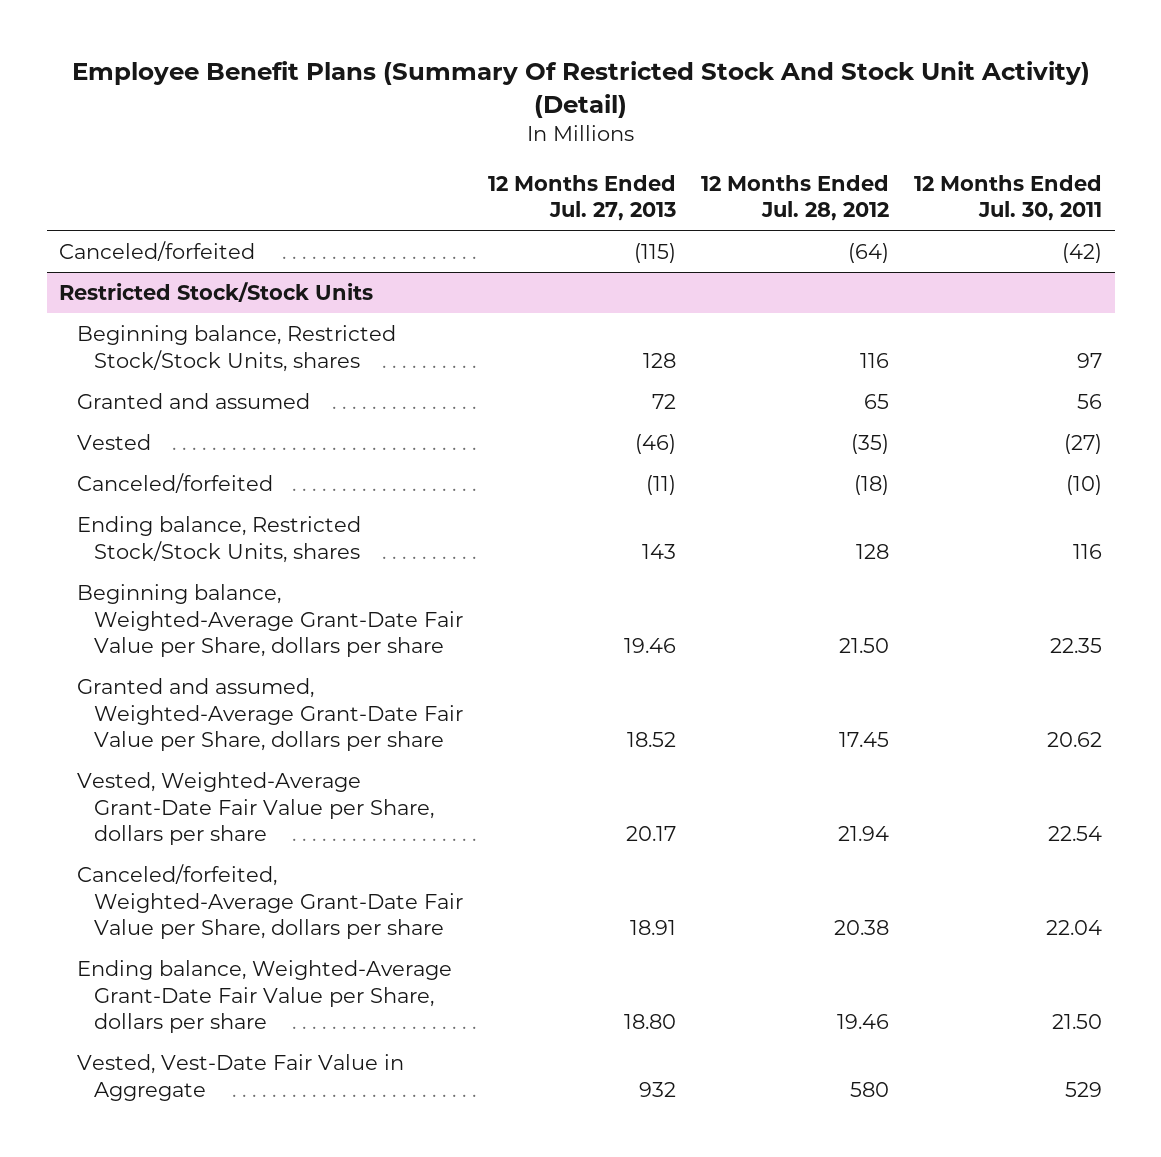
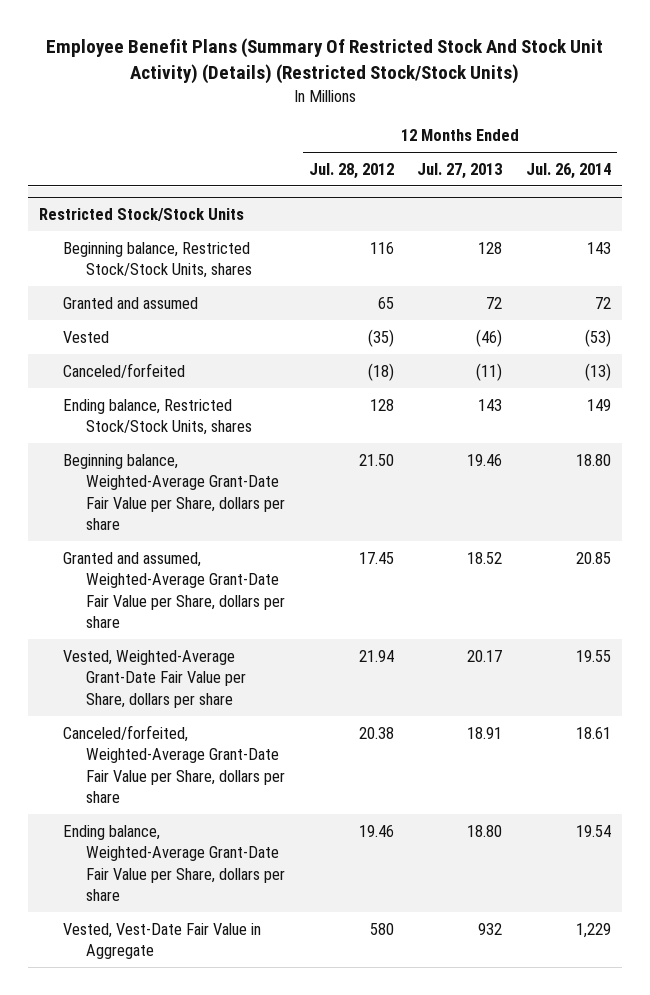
- Employee Benefit Plans (Summary Of Restricted Stock And Stock Unit Activity) (Detail)
+ Employee Benefit Plans (Summary Of Restricted Stock And Stock Unit Activity) (Details) (Restricted Stock/Stock Units)
- | 12 Months Ended Jul. 27, 2013 | 12 Months Ended Jul. 28, 2012 | 12 Months Ended Jul. 30, 2011
+ | 12 Months Ended Jul. 28, 2012 | 12 Months Ended Jul. 27, 2013 | 12 Months Ended Jul. 26, 2014
- Canceled/forfeited | (115) | (64) | (42)

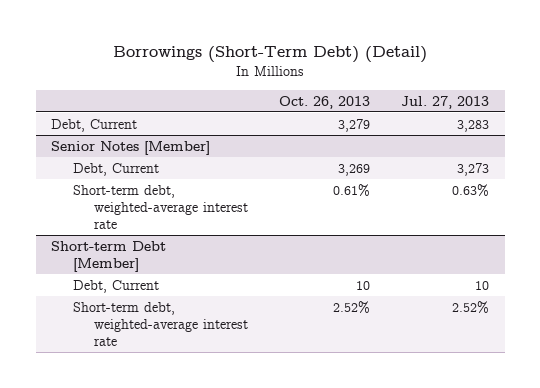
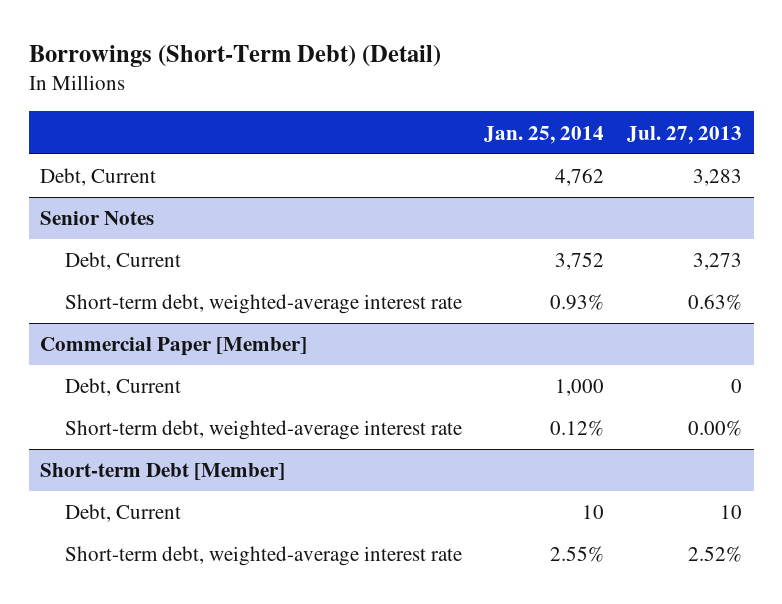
- | Oct. 26, 2013 | Jul. 27, 2013
+ | Jan. 25, 2014 | Jul. 27, 2013
- Senior Notes [Member]
+ Senior Notes
+ Commercial Paper [Member]
+ Debt, Current | 1,000 | 0
+ Short-term debt, weighted-average interest rate | 0.12% | 0.00%

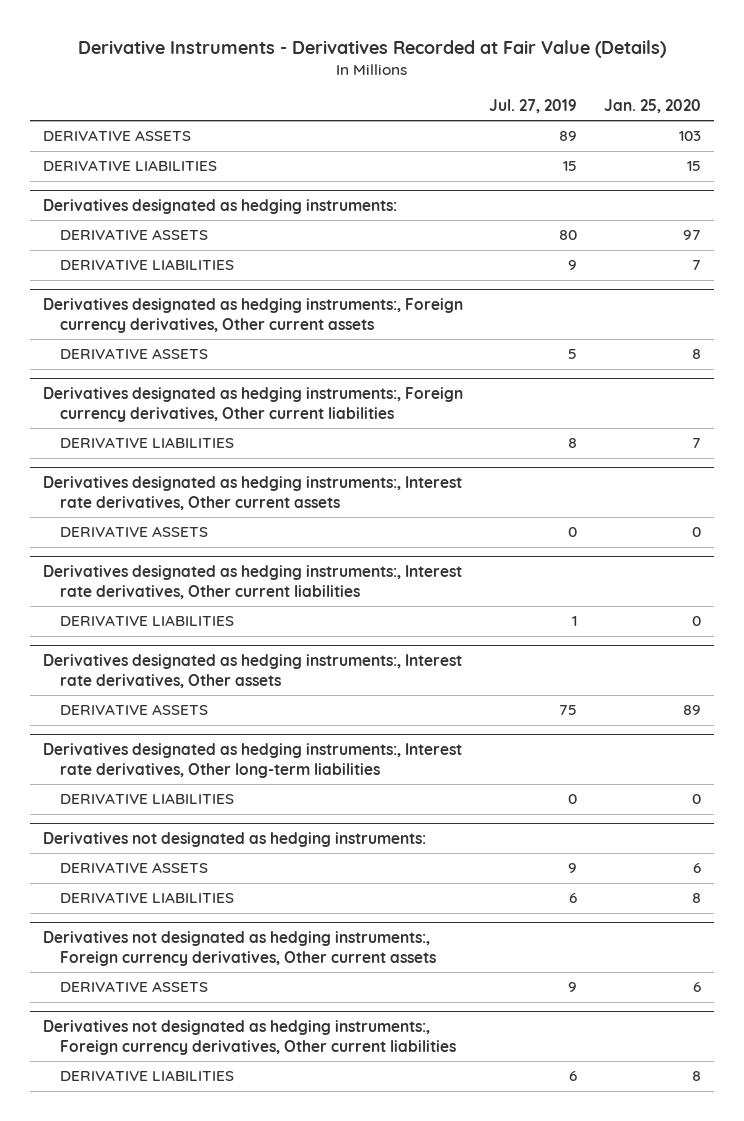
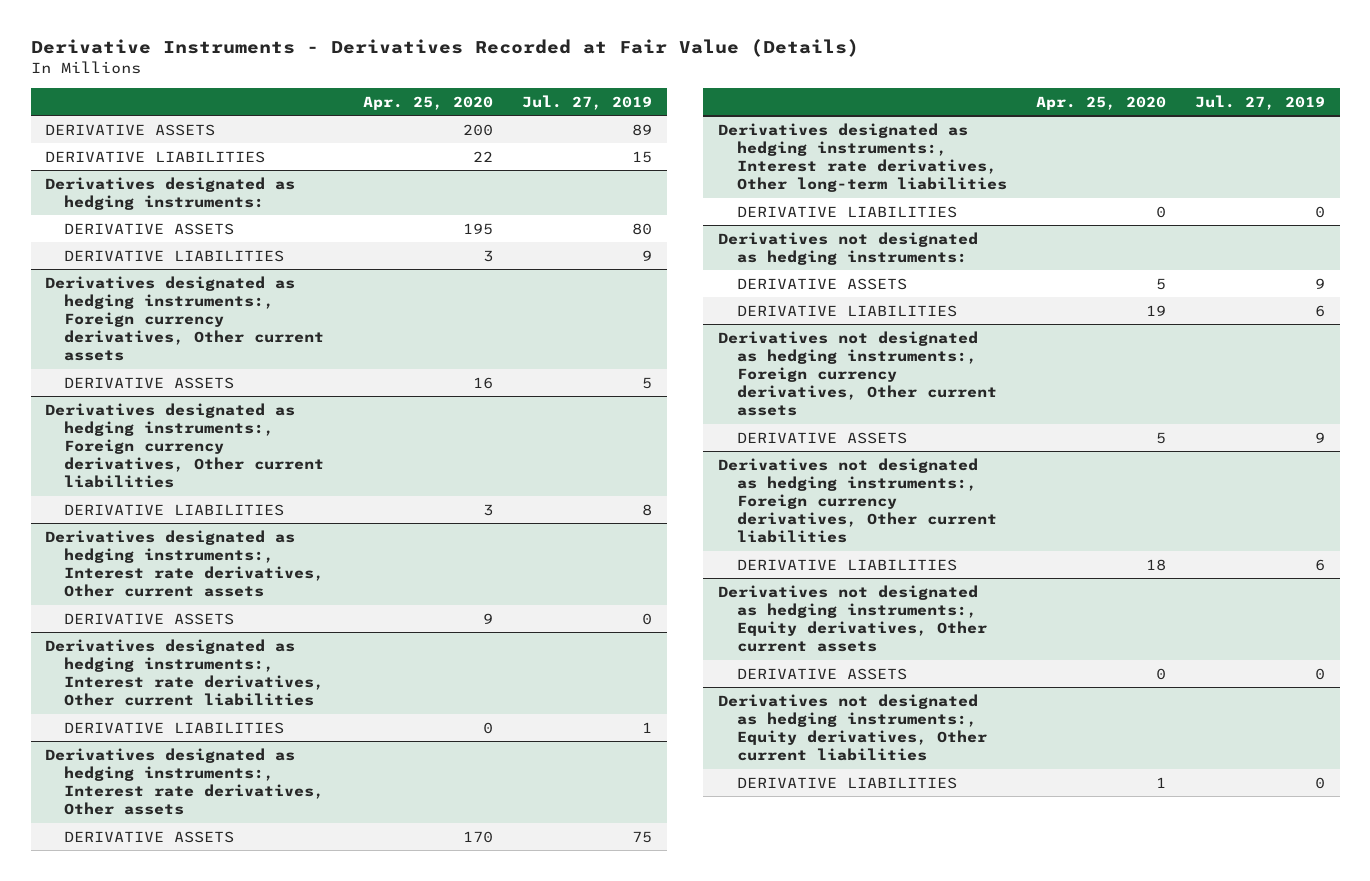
- | Jul. 27, 2019 | Jan. 25, 2020
+ | Apr. 25, 2020 | Jul. 27, 2019
+ Derivatives not designated as hedging instruments:, Equity derivatives, Other current assets
+ DERIVATIVE ASSETS | 0 | 0
+ Derivatives not designated as hedging instruments:, Equity derivatives, Other current liabilities
+ DERIVATIVE LIABILITIES | 1 | 0

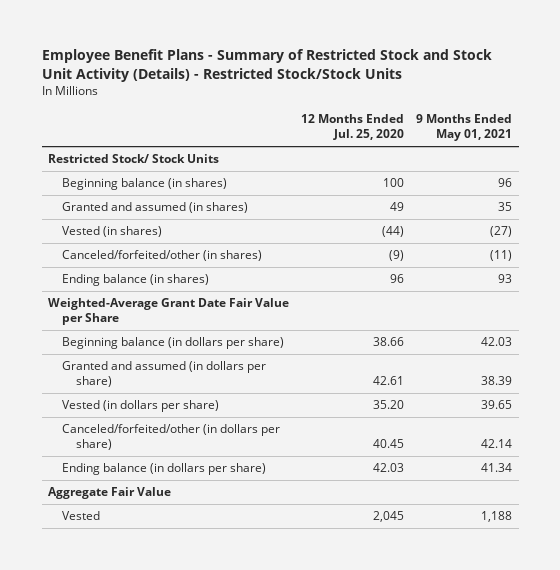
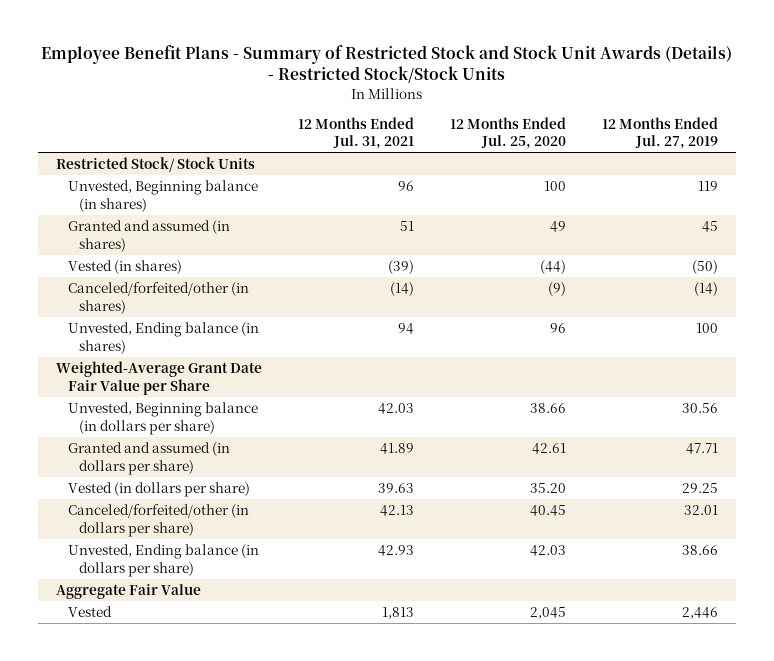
- Employee Benefit Plans - Summary of Restricted Stock and Stock Unit Activity (Details) - Restricted Stock/Stock Units
+ Employee Benefit Plans - Summary of Restricted Stock and Stock Unit Awards (Details) - Restricted Stock/Stock Units
- | 12 Months Ended Jul. 25, 2020 | 9 Months Ended May 01, 2021
+ | 12 Months Ended Jul. 31, 2021 | 12 Months Ended Jul. 25, 2020 | 12 Months Ended Jul. 27, 2019
- Beginning balance (in shares) | 100 | 96
+ Unvested, Beginning balance (in shares) | 96 | 100 | 119
- Ending balance (in shares) | 96 | 93
+ Unvested, Ending balance (in shares) | 94 | 96 | 100
- Beginning balance (in dollars per share) | 38.66 | 42.03
+ Unvested, Beginning balance (in dollars per share) | 42.03 | 38.66 | 30.56
- Ending balance (in dollars per share) | 42.03 | 41.34
+ Unvested, Ending balance (in dollars per share) | 42.93 | 42.03 | 38.66

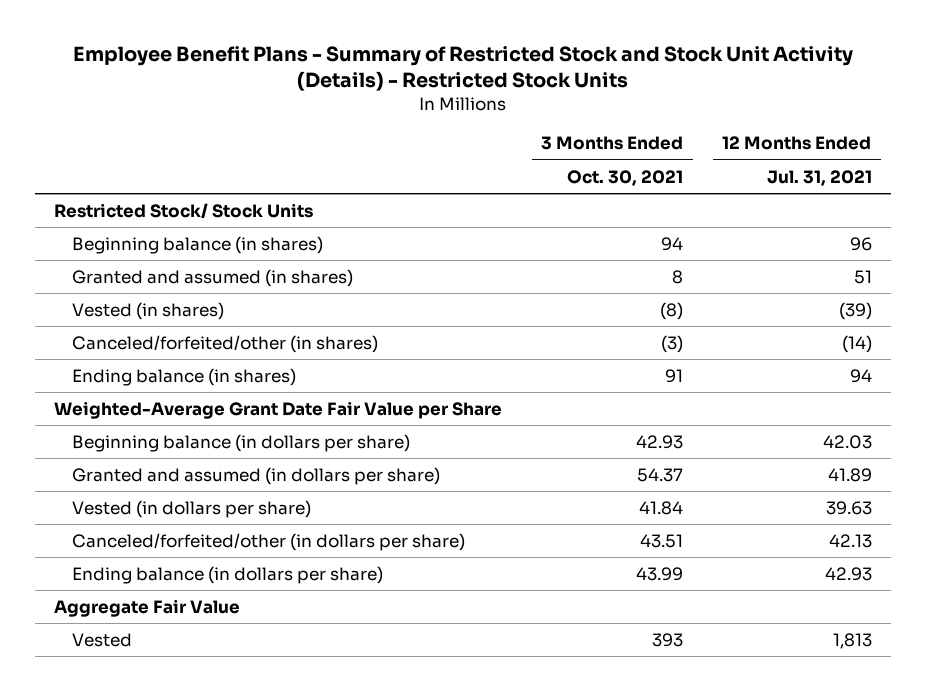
- Employee Benefit Plans - Summary of Restricted Stock and Stock Unit Awards (Details) - Restricted Stock/Stock Units
+ Employee Benefit Plans - Summary of Restricted Stock and Stock Unit Activity (Details) - Restricted Stock Units
- | 12 Months Ended Jul. 31, 2021 | 12 Months Ended Jul. 25, 2020 | 12 Months Ended Jul. 27, 2019
+ | 3 Months Ended Oct. 30, 2021 | 12 Months Ended Jul. 31, 2021
- Unvested, Beginning balance (in shares) | 96 | 100 | 119
+ Beginning balance (in shares) | 94 | 96
- Unvested, Ending balance (in shares) | 94 | 96 | 100
+ Ending balance (in shares) | 91 | 94
- Unvested, Beginning balance (in dollars per share) | 42.03 | 38.66 | 30.56
+ Beginning balance (in dollars per share) | 42.93 | 42.03
- Unvested, Ending balance (in dollars per share) | 42.93 | 42.03 | 38.66
+ Ending balance (in dollars per share) | 43.99 | 42.93

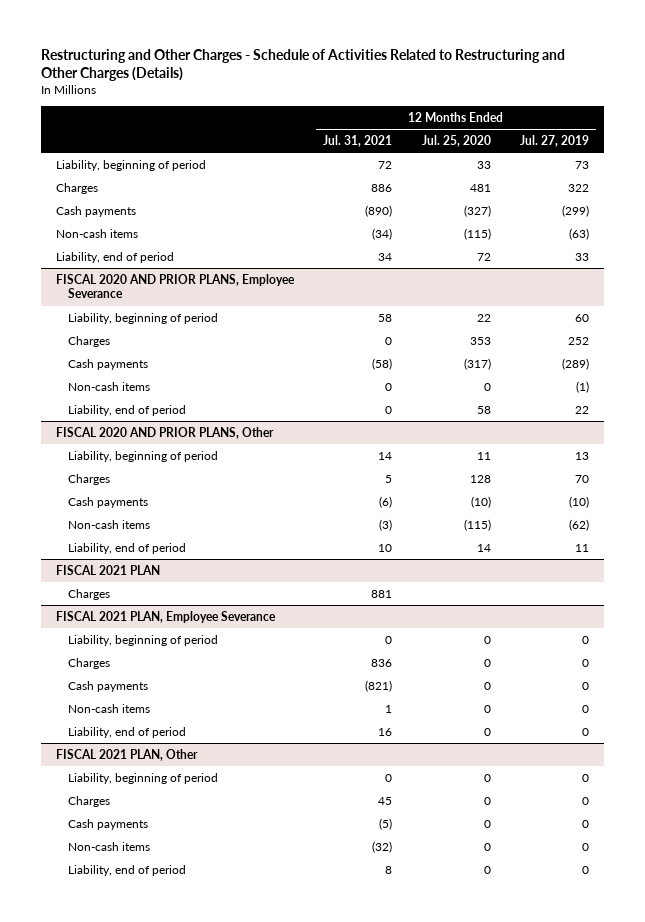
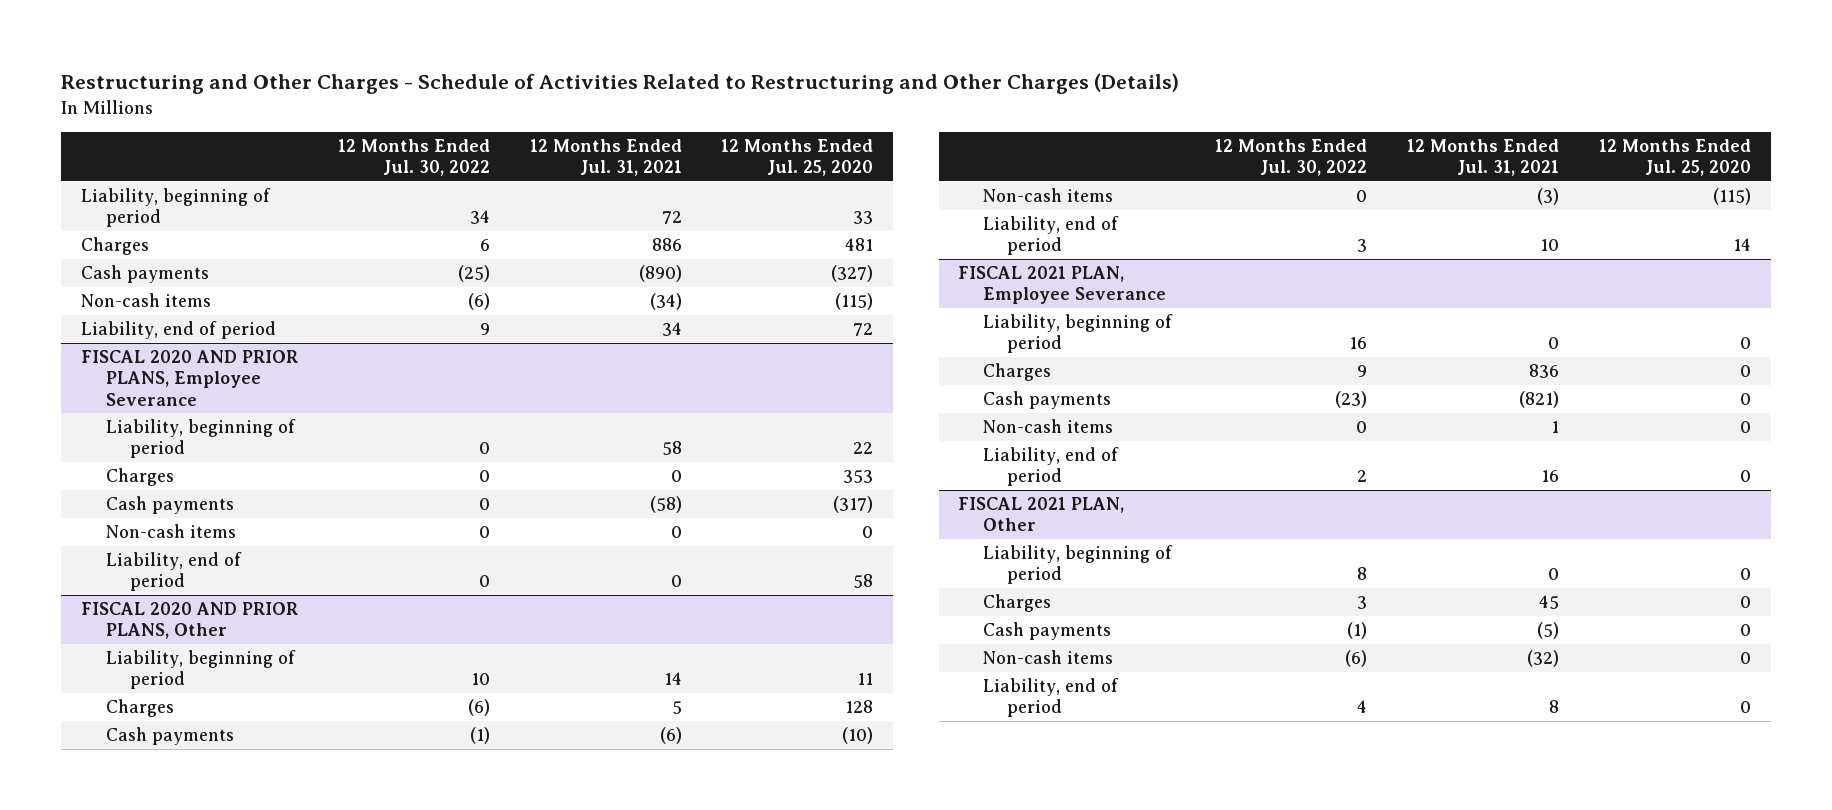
- | 12 Months Ended Jul. 31, 2021 | 12 Months Ended Jul. 25, 2020 | 12 Months Ended Jul. 27, 2019
+ | 12 Months Ended Jul. 30, 2022 | 12 Months Ended Jul. 31, 2021 | 12 Months Ended Jul. 25, 2020
- FISCAL 2021 PLAN
- Charges | 881 | |

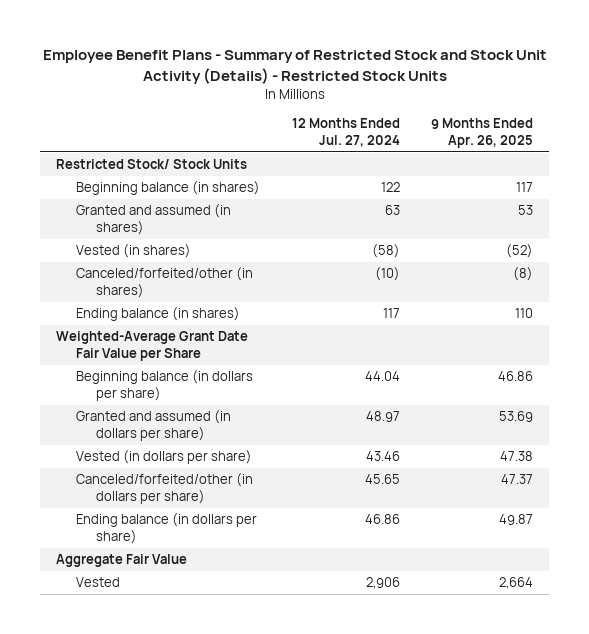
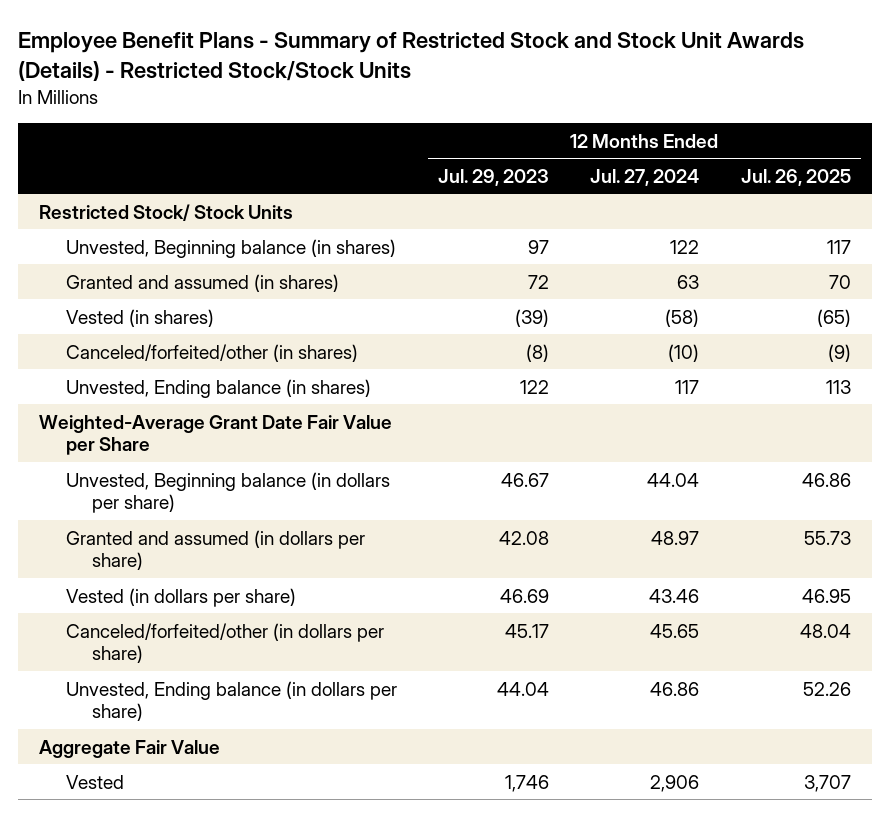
- Employee Benefit Plans - Summary of Restricted Stock and Stock Unit Activity (Details) - Restricted Stock Units
+ Employee Benefit Plans - Summary of Restricted Stock and Stock Unit Awards (Details) - Restricted Stock/Stock Units
- | 12 Months Ended Jul. 27, 2024 | 9 Months Ended Apr. 26, 2025
+ | 12 Months Ended Jul. 29, 2023 | 12 Months Ended Jul. 27, 2024 | 12 Months Ended Jul. 26, 2025
- Beginning balance (in shares) | 122 | 117
+ Unvested, Beginning balance (in shares) | 97 | 122 | 117
- Ending balance (in shares) | 117 | 110
+ Unvested, Ending balance (in shares) | 122 | 117 | 113
- Beginning balance (in dollars per share) | 44.04 | 46.86
+ Unvested, Beginning balance (in dollars per share) | 46.67 | 44.04 | 46.86
- Ending balance (in dollars per share) | 46.86 | 49.87
+ Unvested, Ending balance (in dollars per share) | 44.04 | 46.86 | 52.26

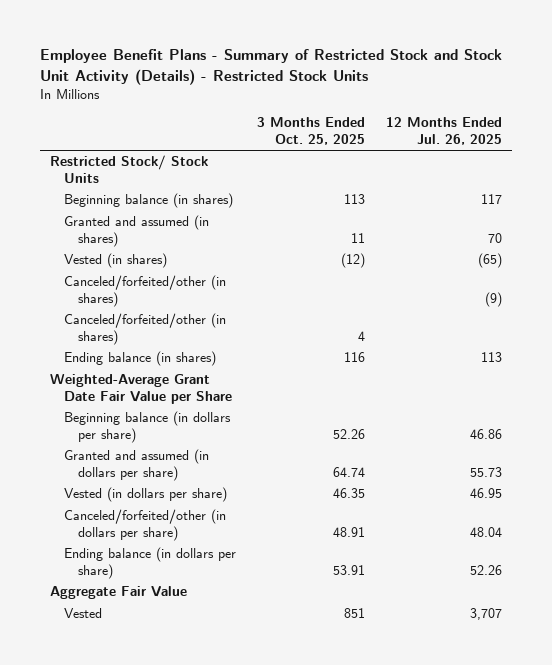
- Employee Benefit Plans - Summary of Restricted Stock and Stock Unit Awards (Details) - Restricted Stock/Stock Units
+ Employee Benefit Plans - Summary of Restricted Stock and Stock Unit Activity (Details) - Restricted Stock Units
- | 12 Months Ended Jul. 29, 2023 | 12 Months Ended Jul. 27, 2024 | 12 Months Ended Jul. 26, 2025
+ | 3 Months Ended Oct. 25, 2025 | 12 Months Ended Jul. 26, 2025
- Unvested, Beginning balance (in shares) | 97 | 122 | 117
+ Beginning balance (in shares) | 113 | 117
- Unvested, Ending balance (in shares) | 122 | 117 | 113
+ Canceled/forfeited/other (in shares) | 4 |
+ Ending balance (in shares) | 116 | 113
- Unvested, Beginning balance (in dollars per share) | 46.67 | 44.04 | 46.86
+ Beginning balance (in dollars per share) | 52.26 | 46.86
- Unvested, Ending balance (in dollars per share) | 44.04 | 46.86 | 52.26
+ Ending balance (in dollars per share) | 53.91 | 52.26

